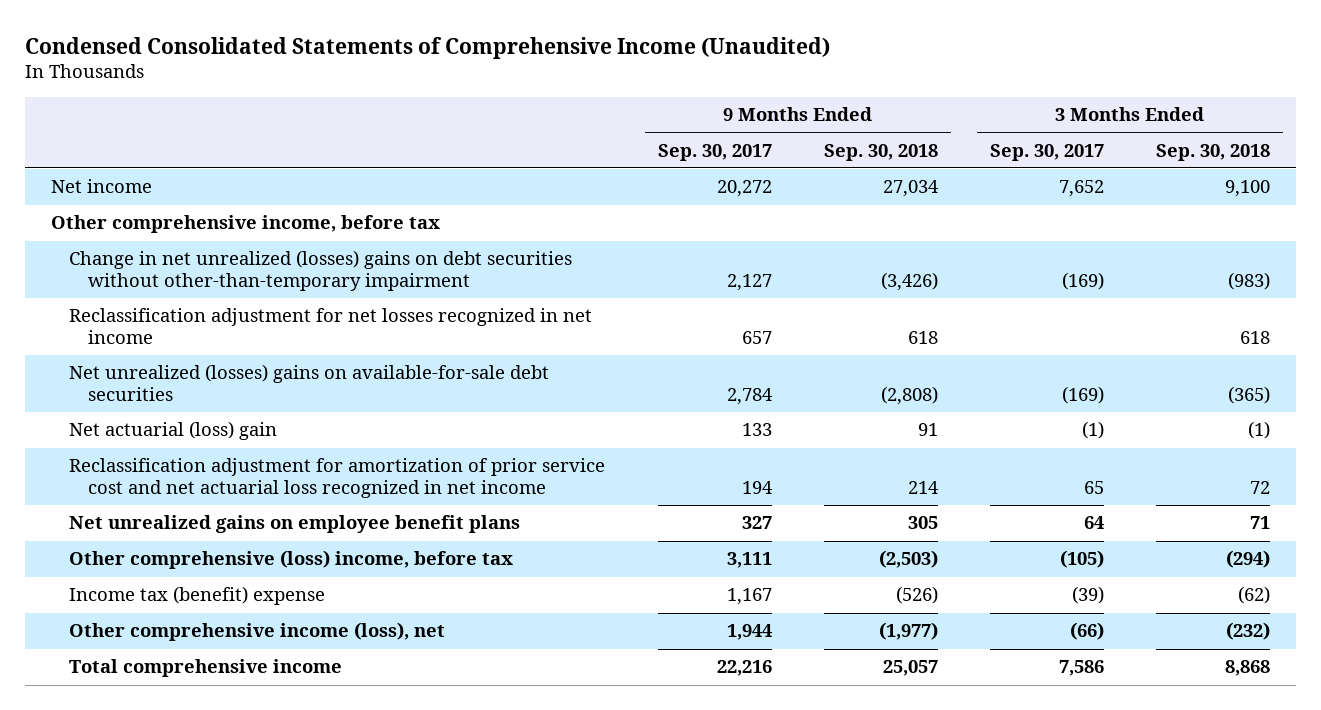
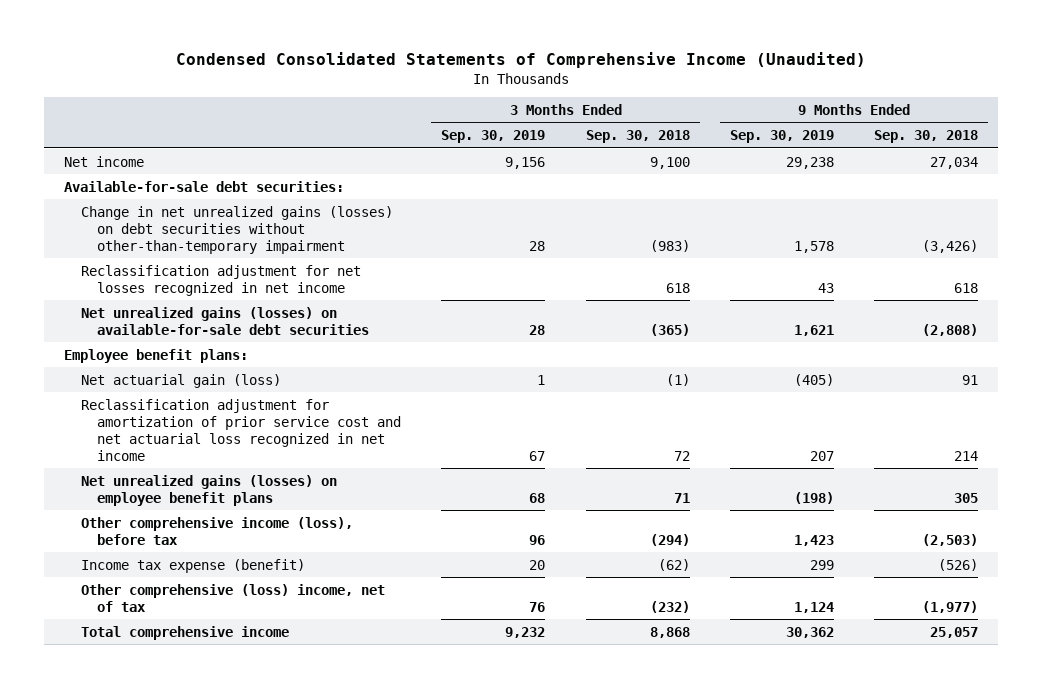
- | 9 Months Ended Sep. 30, 2017 | 9 Months Ended Sep. 30, 2018 | 3 Months Ended Sep. 30, 2017 | 3 Months Ended Sep. 30, 2018
+ | 3 Months Ended Sep. 30, 2019 | 3 Months Ended Sep. 30, 2018 | 9 Months Ended Sep. 30, 2019 | 9 Months Ended Sep. 30, 2018
- Other comprehensive income, before tax
- Change in net unrealized (losses) gains on debt securities without other-than-temporary impairment | 2,127 | (3,426) | (169) | (983)
+ Available-for-sale debt securities:
+ Change in net unrealized gains (losses) on debt securities without other-than-temporary impairment | 28 | (983) | 1,578 | (3,426)
- Net unrealized (losses) gains on available-for-sale debt securities | 2,784 | (2,808) | (169) | (365)
- Net actuarial (loss) gain | 133 | 91 | (1) | (1)
+ Net unrealized gains (losses) on available-for-sale debt securities | 28 | (365) | 1,621 | (2,808)
+ Employee benefit plans:
+ Net actuarial gain (loss) | 1 | (1) | (405) | 91
- Net unrealized gains on employee benefit plans | 327 | 305 | 64 | 71
- Other comprehensive (loss) income, before tax | 3,111 | (2,503) | (105) | (294)
- Income tax (benefit) expense | 1,167 | (526) | (39) | (62)
- Other comprehensive income (loss), net | 1,944 | (1,977) | (66) | (232)
+ Net unrealized gains (losses) on employee benefit plans | 68 | 71 | (198) | 305
+ Other comprehensive income (loss), before tax | 96 | (294) | 1,423 | (2,503)
+ Income tax expense (benefit) | 20 | (62) | 299 | (526)
+ Other comprehensive (loss) income, net of tax | 76 | (232) | 1,124 | (1,977)

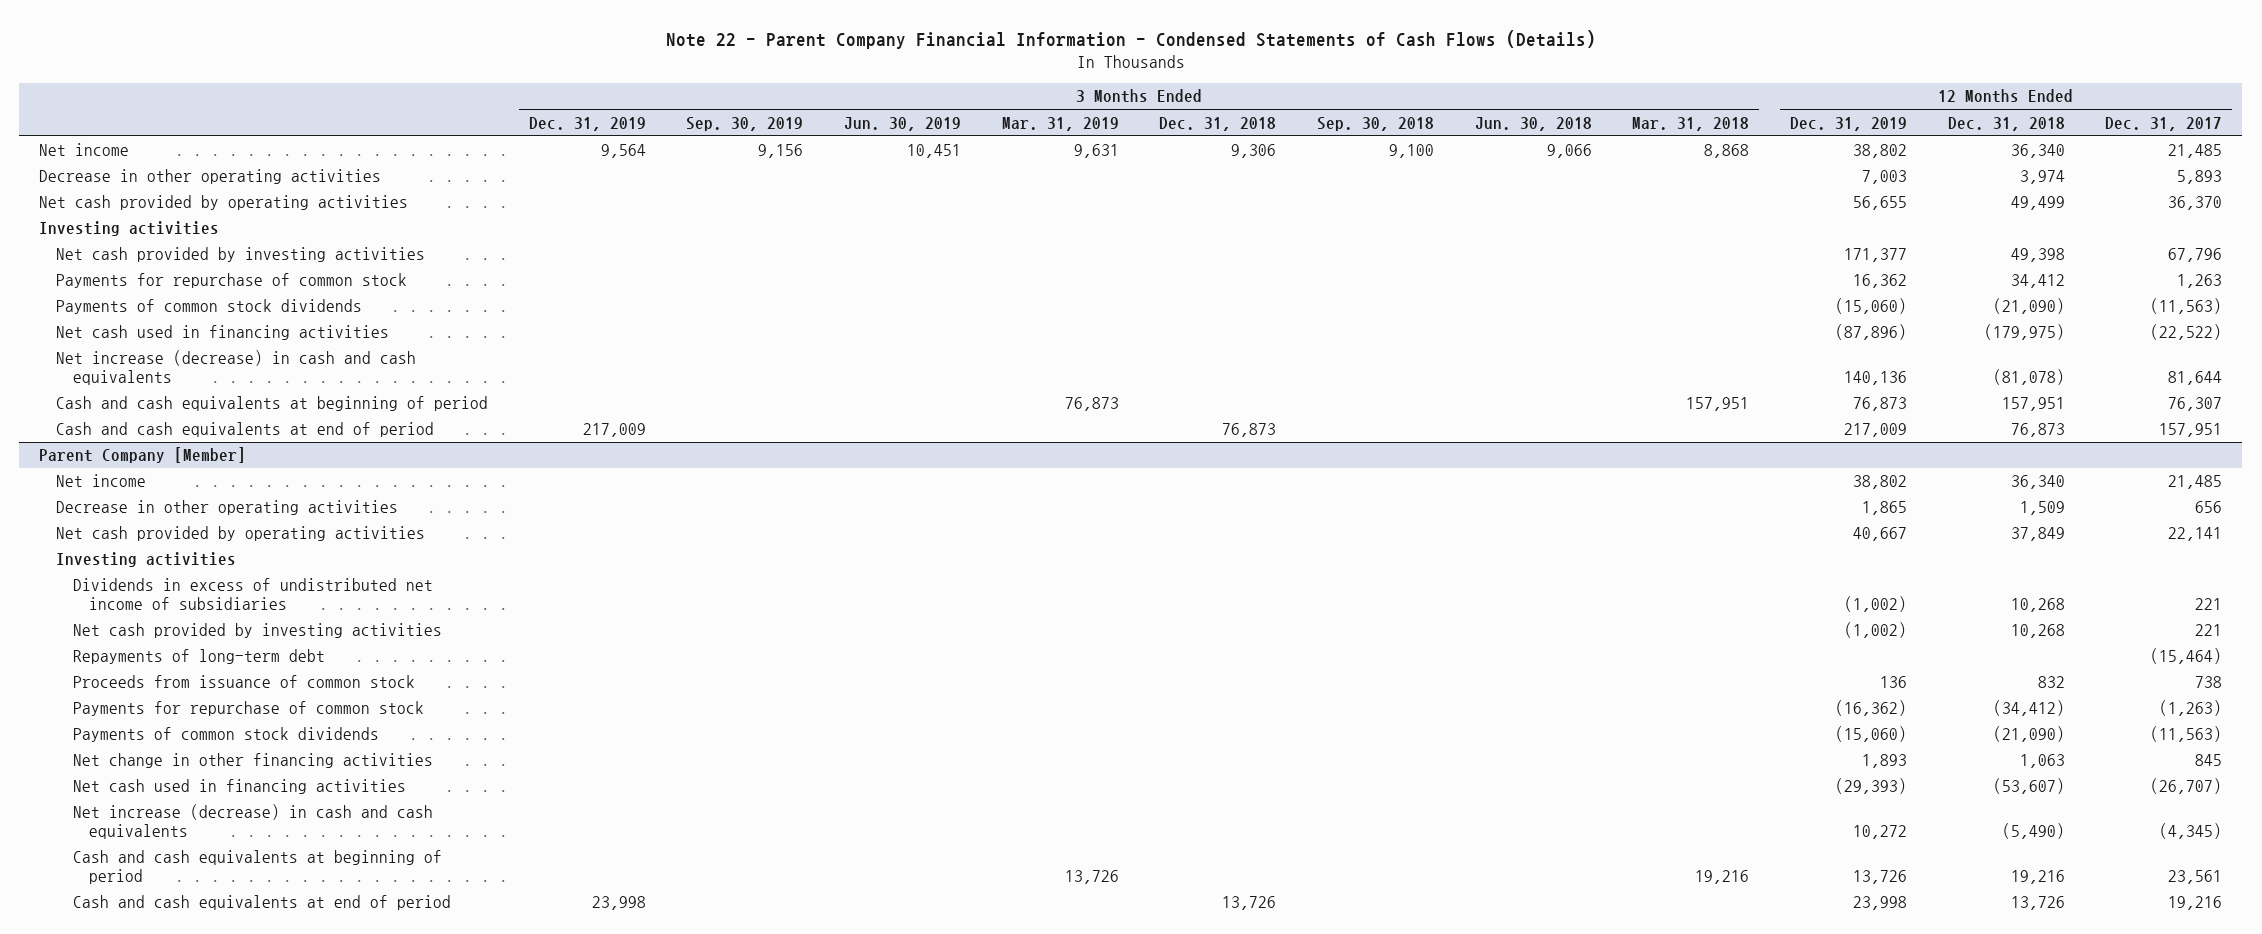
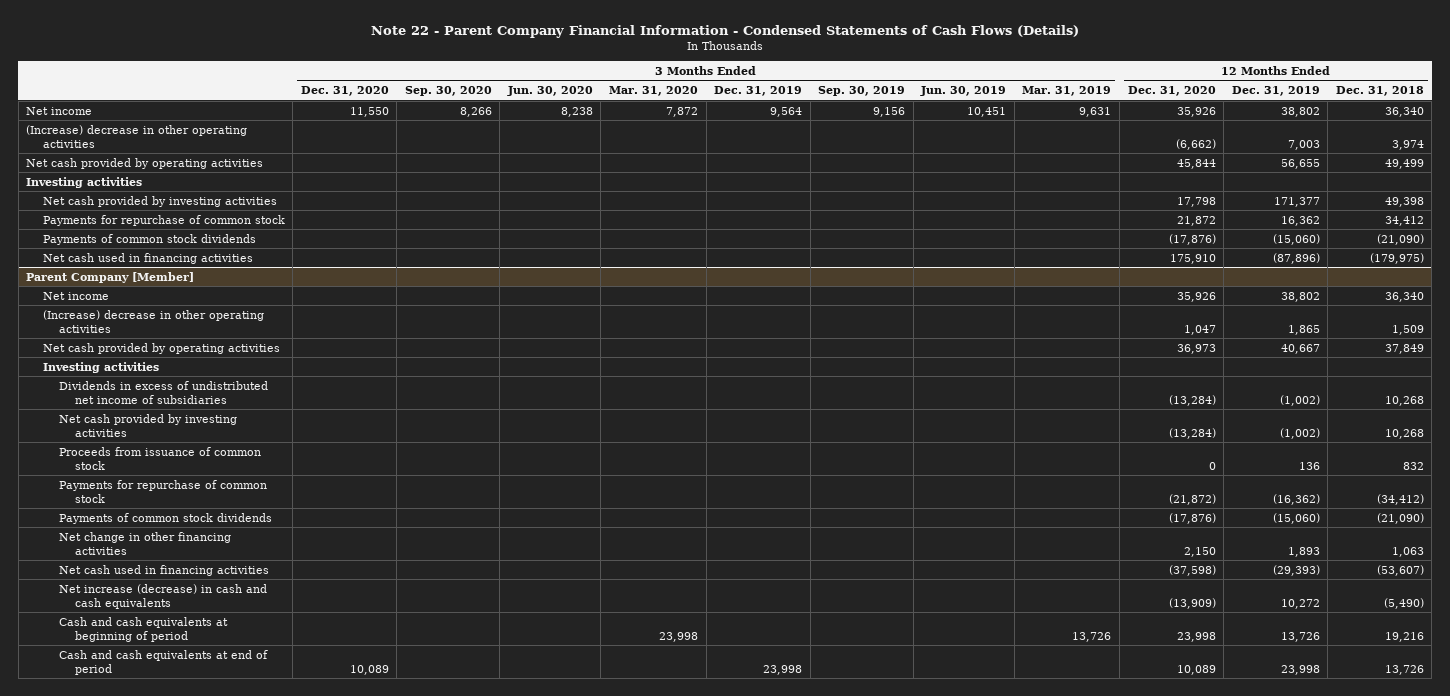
- | 3 Months Ended Dec. 31, 2019 | 3 Months Ended Sep. 30, 2019 | 3 Months Ended Jun. 30, 2019 | 3 Months Ended Mar. 31, 2019 | 3 Months Ended Dec. 31, 2018 | 3 Months Ended Sep. 30, 2018 | 3 Months Ended Jun. 30, 2018 | 3 Months Ended Mar. 31, 2018 | 12 Months Ended Dec. 31, 2019 | 12 Months Ended Dec. 31, 2018 | 12 Months Ended Dec. 31, 2017
+ | 3 Months Ended Dec. 31, 2020 | 3 Months Ended Sep. 30, 2020 | 3 Months Ended Jun. 30, 2020 | 3 Months Ended Mar. 31, 2020 | 3 Months Ended Dec. 31, 2019 | 3 Months Ended Sep. 30, 2019 | 3 Months Ended Jun. 30, 2019 | 3 Months Ended Mar. 31, 2019 | 12 Months Ended Dec. 31, 2020 | 12 Months Ended Dec. 31, 2019 | 12 Months Ended Dec. 31, 2018
- Decrease in other operating activities | | | | | | | | | 7,003 | 3,974 | 5,893
+ (Increase) decrease in other operating activities | | | | | | | | | (6,662) | 7,003 | 3,974
- Net increase (decrease) in cash and cash equivalents | | | | | | | | | 140,136 | (81,078) | 81,644
- Cash and cash equivalents at beginning of period | | | | 76,873 | | | | 157,951 | 76,873 | 157,951 | 76,307
- Cash and cash equivalents at end of period | 217,009 | | | | 76,873 | | | | 217,009 | 76,873 | 157,951
@ Parent Company [Member]
- Decrease in other operating activities | | | | | | | | | 1,865 | 1,509 | 656
+ (Increase) decrease in other operating activities | | | | | | | | | 1,047 | 1,865 | 1,509
- Repayments of long-term debt | | | | | | | | | | | (15,464)

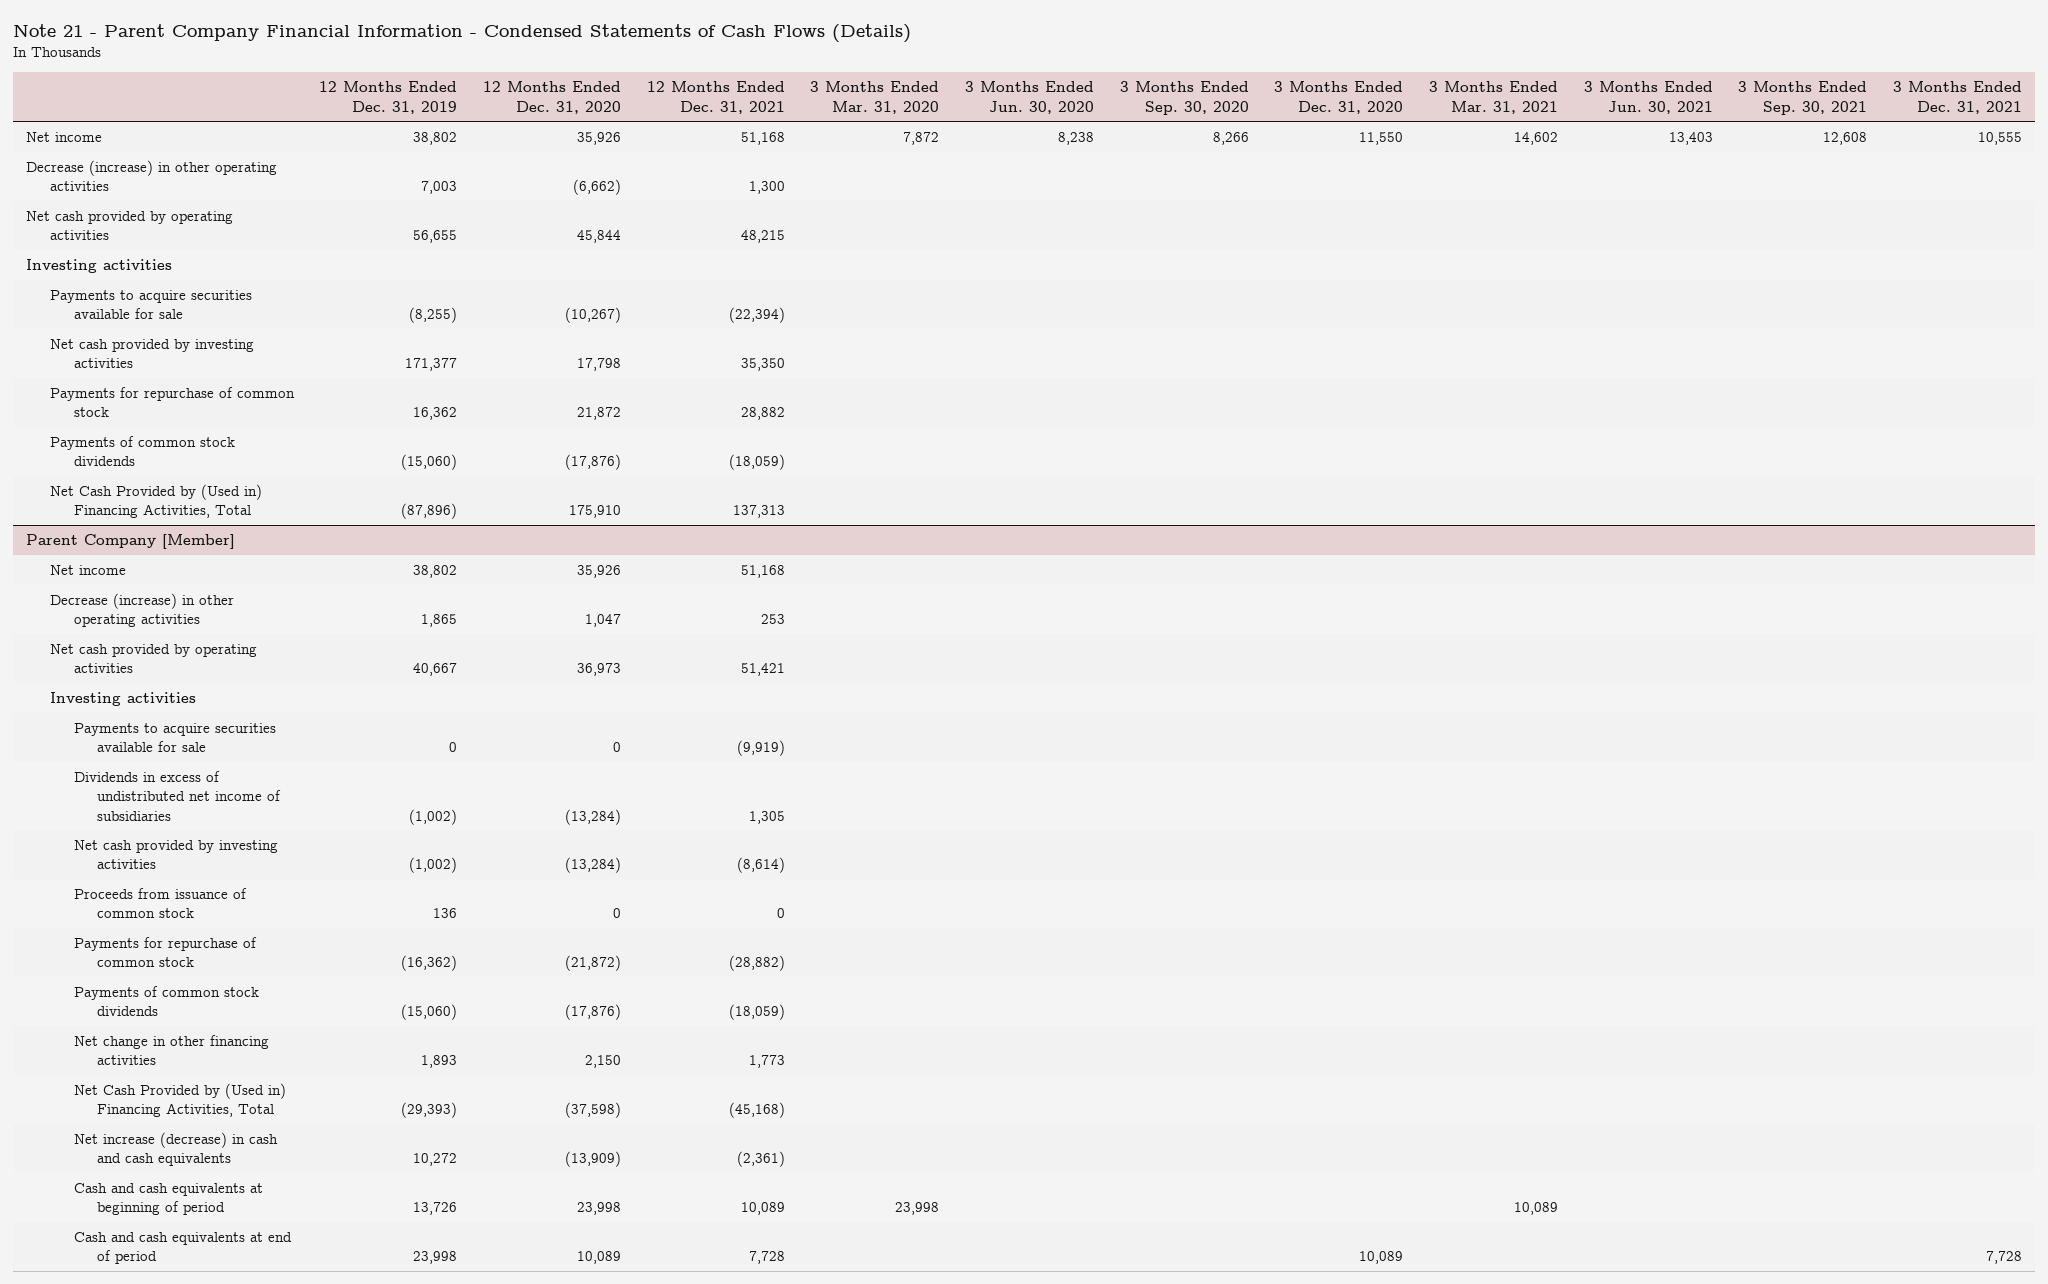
- Note 22 - Parent Company Financial Information - Condensed Statements of Cash Flows (Details)
+ Note 21 - Parent Company Financial Information - Condensed Statements of Cash Flows (Details)
- | 3 Months Ended Dec. 31, 2020 | 3 Months Ended Sep. 30, 2020 | 3 Months Ended Jun. 30, 2020 | 3 Months Ended Mar. 31, 2020 | 3 Months Ended Dec. 31, 2019 | 3 Months Ended Sep. 30, 2019 | 3 Months Ended Jun. 30, 2019 | 3 Months Ended Mar. 31, 2019 | 12 Months Ended Dec. 31, 2020 | 12 Months Ended Dec. 31, 2019 | 12 Months Ended Dec. 31, 2018
+ | 12 Months Ended Dec. 31, 2019 | 12 Months Ended Dec. 31, 2020 | 12 Months Ended Dec. 31, 2021 | 3 Months Ended Mar. 31, 2020 | 3 Months Ended Jun. 30, 2020 | 3 Months Ended Sep. 30, 2020 | 3 Months Ended Dec. 31, 2020 | 3 Months Ended Mar. 31, 2021 | 3 Months Ended Jun. 30, 2021 | 3 Months Ended Sep. 30, 2021 | 3 Months Ended Dec. 31, 2021
- (Increase) decrease in other operating activities | | | | | | | | | (6,662) | 7,003 | 3,974
+ Decrease (increase) in other operating activities | 7,003 | (6,662) | 1,300 | | | | | | | |
+ Payments to acquire securities available for sale | (8,255) | (10,267) | (22,394) | | | | | | | |
- Net cash used in financing activities | | | | | | | | | 175,910 | (87,896) | (179,975)
+ Net Cash Provided by (Used in) Financing Activities, Total | (87,896) | 175,910 | 137,313 | | | | | | | |
@ Parent Company [Member]
- (Increase) decrease in other operating activities | | | | | | | | | 1,047 | 1,865 | 1,509
+ Decrease (increase) in other operating activities | 1,865 | 1,047 | 253 | | | | | | | |
+ Payments to acquire securities available for sale | 0 | 0 | (9,919) | | | | | | | |
- Net cash used in financing activities | | | | | | | | | (37,598) | (29,393) | (53,607)
+ Net Cash Provided by (Used in) Financing Activities, Total | (29,393) | (37,598) | (45,168) | | | | | | | |

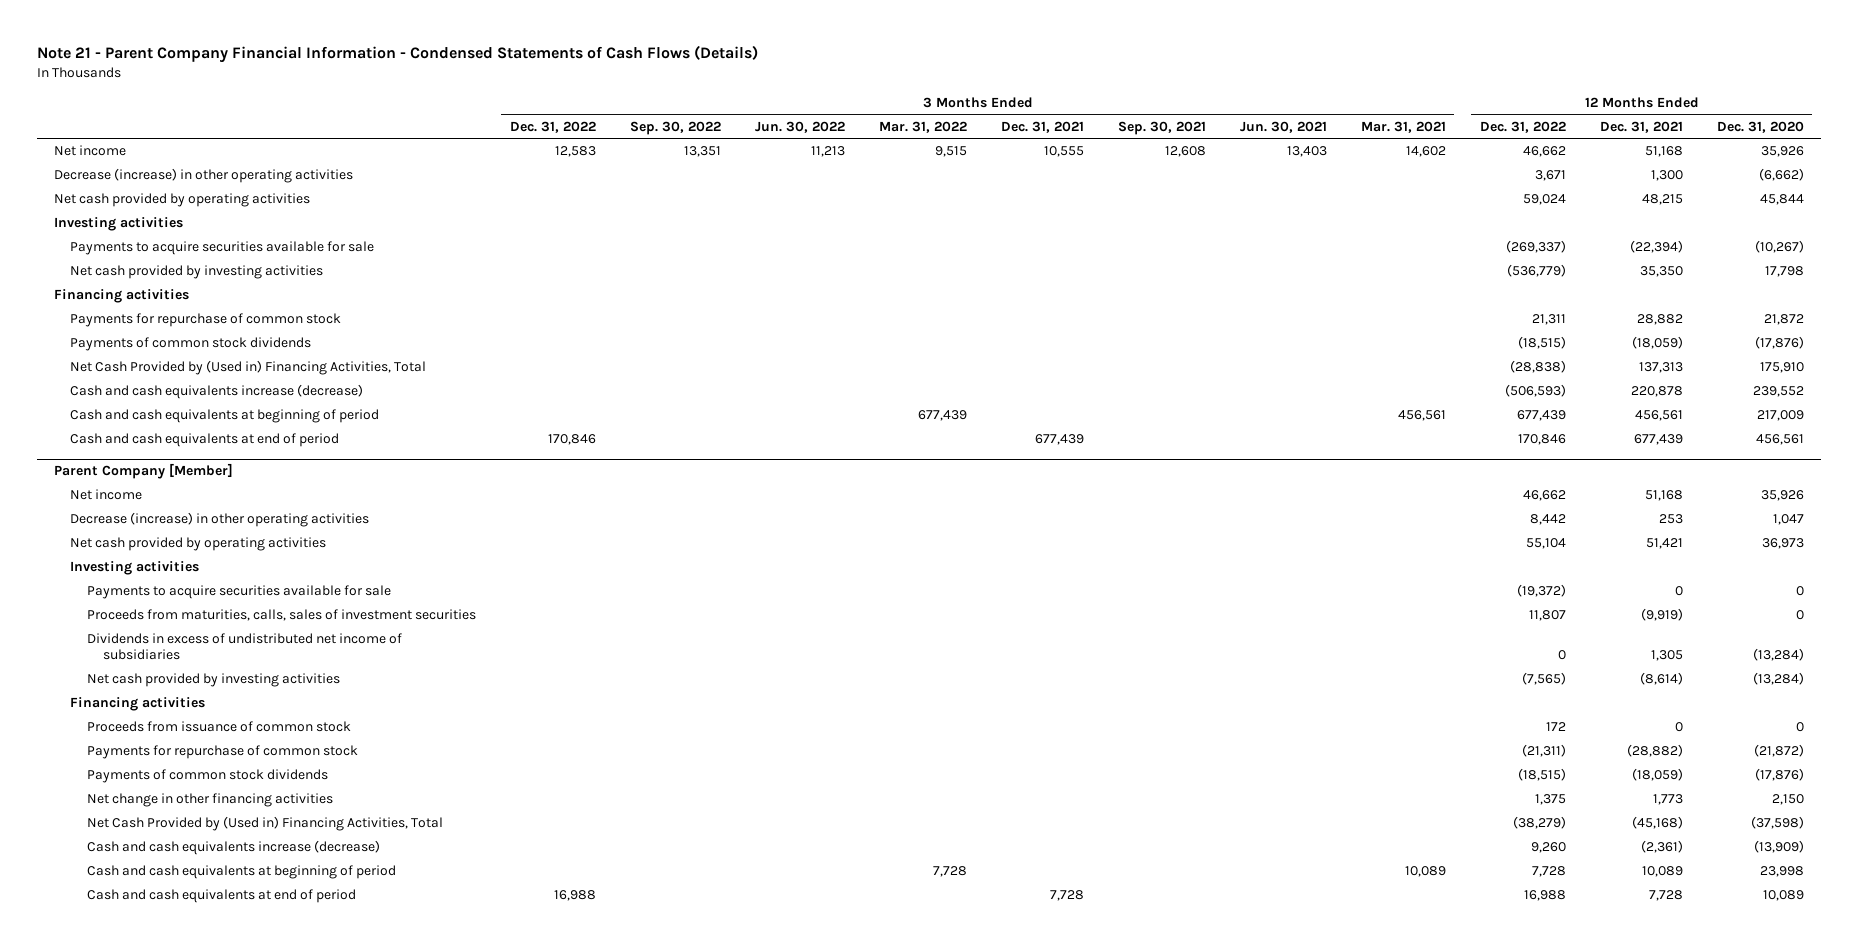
- | 12 Months Ended Dec. 31, 2019 | 12 Months Ended Dec. 31, 2020 | 12 Months Ended Dec. 31, 2021 | 3 Months Ended Mar. 31, 2020 | 3 Months Ended Jun. 30, 2020 | 3 Months Ended Sep. 30, 2020 | 3 Months Ended Dec. 31, 2020 | 3 Months Ended Mar. 31, 2021 | 3 Months Ended Jun. 30, 2021 | 3 Months Ended Sep. 30, 2021 | 3 Months Ended Dec. 31, 2021
+ | 3 Months Ended Dec. 31, 2022 | 3 Months Ended Sep. 30, 2022 | 3 Months Ended Jun. 30, 2022 | 3 Months Ended Mar. 31, 2022 | 3 Months Ended Dec. 31, 2021 | 3 Months Ended Sep. 30, 2021 | 3 Months Ended Jun. 30, 2021 | 3 Months Ended Mar. 31, 2021 | 12 Months Ended Dec. 31, 2022 | 12 Months Ended Dec. 31, 2021 | 12 Months Ended Dec. 31, 2020
+ Financing activities
+ Cash and cash equivalents increase (decrease) | | | | | | | | | (506,593) | 220,878 | 239,552
+ Cash and cash equivalents at beginning of period | | | | 677,439 | | | | 456,561 | 677,439 | 456,561 | 217,009
+ Cash and cash equivalents at end of period | 170,846 | | | | 677,439 | | | | 170,846 | 677,439 | 456,561
@ Parent Company [Member]
- Payments to acquire securities available for sale | 0 | 0 | (9,919) | | | | | | | |
+ Payments to acquire securities available for sale | | | | | | | | | (19,372) | 0 | 0
+ Proceeds from maturities, calls, sales of investment securities | | | | | | | | | 11,807 | (9,919) | 0
+ Financing activities
- Net increase (decrease) in cash and cash equivalents | 10,272 | (13,909) | (2,361) | | | | | | | |
+ Cash and cash equivalents increase (decrease) | | | | | | | | | 9,260 | (2,361) | (13,909)

